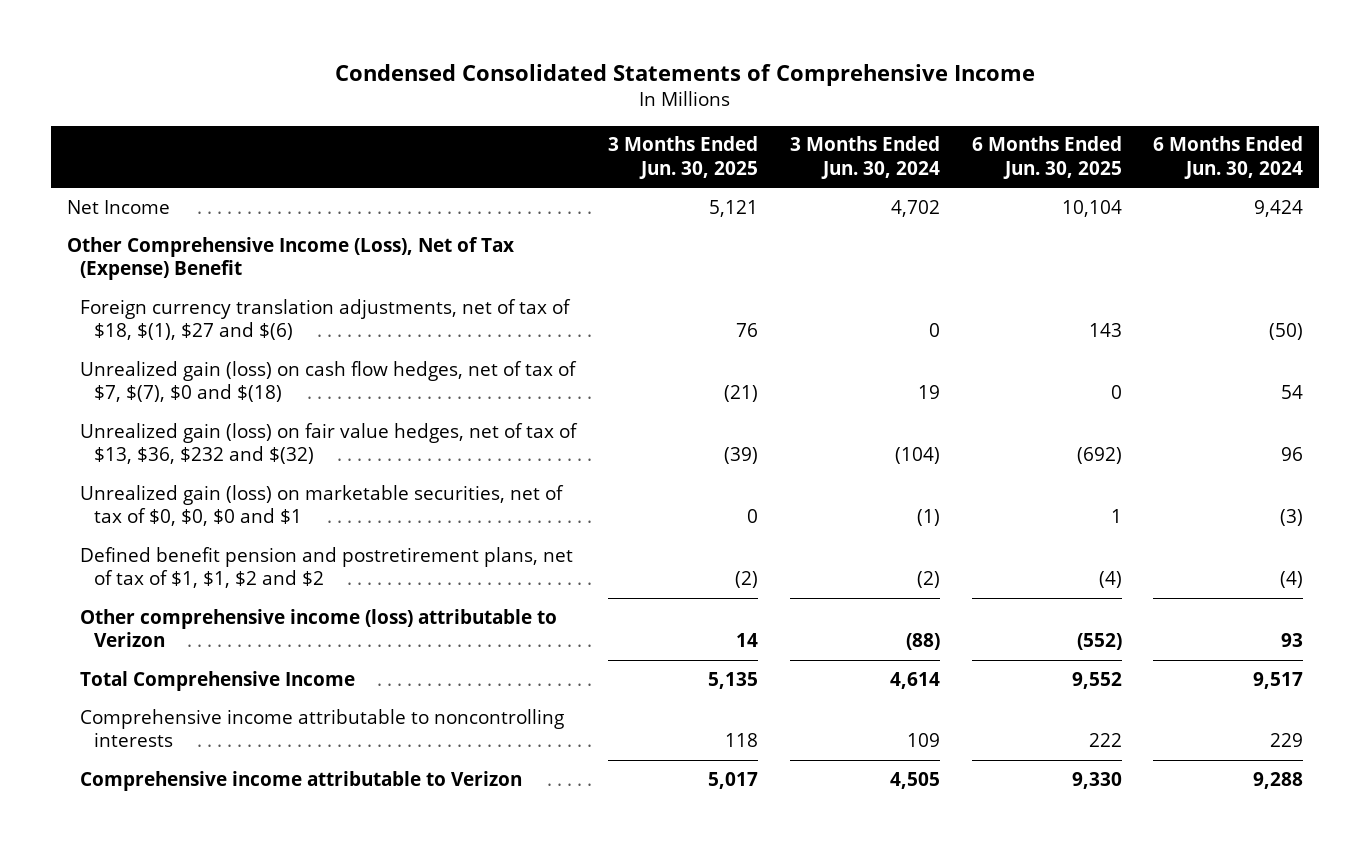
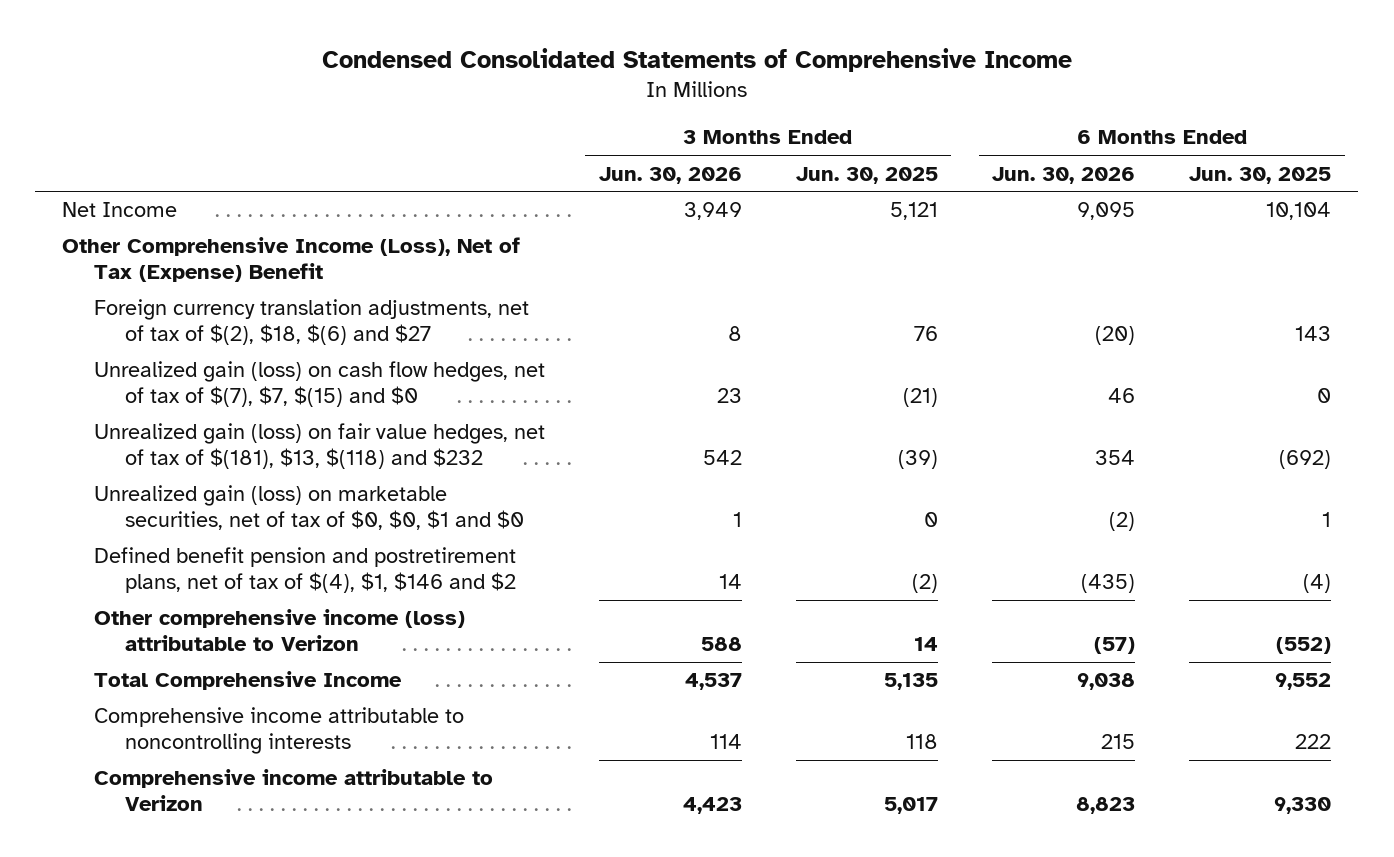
- | 3 Months Ended Jun. 30, 2025 | 3 Months Ended Jun. 30, 2024 | 6 Months Ended Jun. 30, 2025 | 6 Months Ended Jun. 30, 2024
+ | 3 Months Ended Jun. 30, 2026 | 3 Months Ended Jun. 30, 2025 | 6 Months Ended Jun. 30, 2026 | 6 Months Ended Jun. 30, 2025
- Foreign currency translation adjustments, net of tax of $18, $(1), $27 and $(6) | 76 | 0 | 143 | (50)
- Unrealized gain (loss) on cash flow hedges, net of tax of $7, $(7), $0 and $(18) | (21) | 19 | 0 | 54
- Unrealized gain (loss) on fair value hedges, net of tax of $13, $36, $232 and $(32) | (39) | (104) | (692) | 96
- Unrealized gain (loss) on marketable securities, net of tax of $0, $0, $0 and $1 | 0 | (1) | 1 | (3)
- Defined benefit pension and postretirement plans, net of tax of $1, $1, $2 and $2 | (2) | (2) | (4) | (4)
+ Foreign currency translation adjustments, net of tax of $(2), $18, $(6) and $27 | 8 | 76 | (20) | 143
+ Unrealized gain (loss) on cash flow hedges, net of tax of $(7), $7, $(15) and $0 | 23 | (21) | 46 | 0
+ Unrealized gain (loss) on fair value hedges, net of tax of $(181), $13, $(118) and $232 | 542 | (39) | 354 | (692)
+ Unrealized gain (loss) on marketable securities, net of tax of $0, $0, $1 and $0 | 1 | 0 | (2) | 1
+ Defined benefit pension and postretirement plans, net of tax of $(4), $1, $146 and $2 | 14 | (2) | (435) | (4)

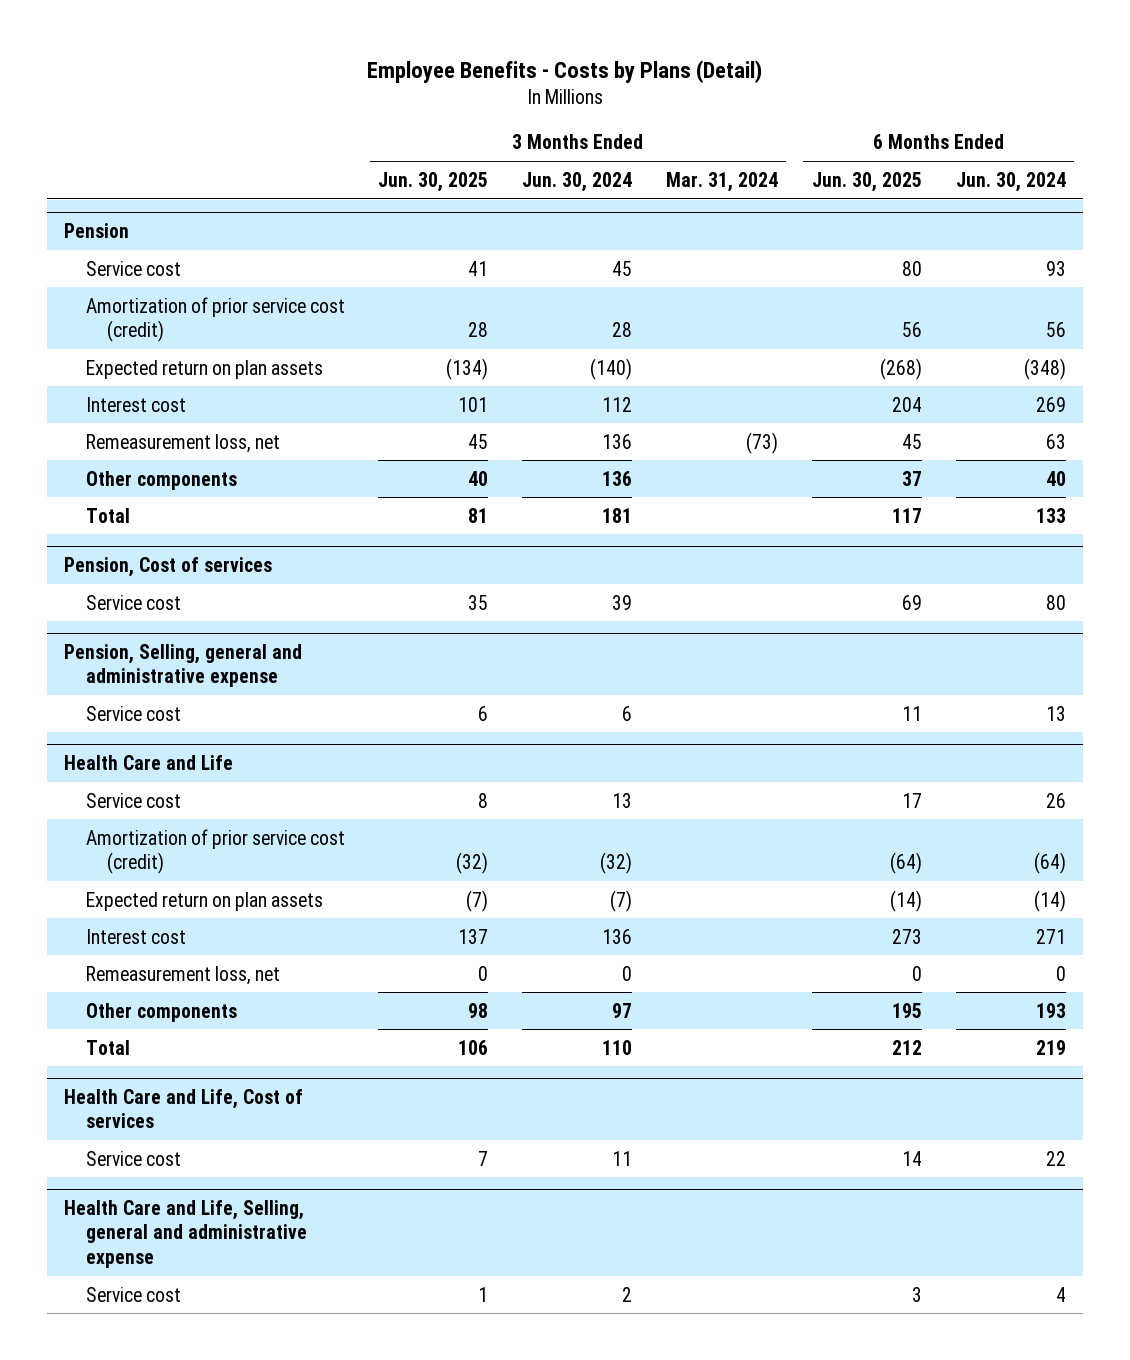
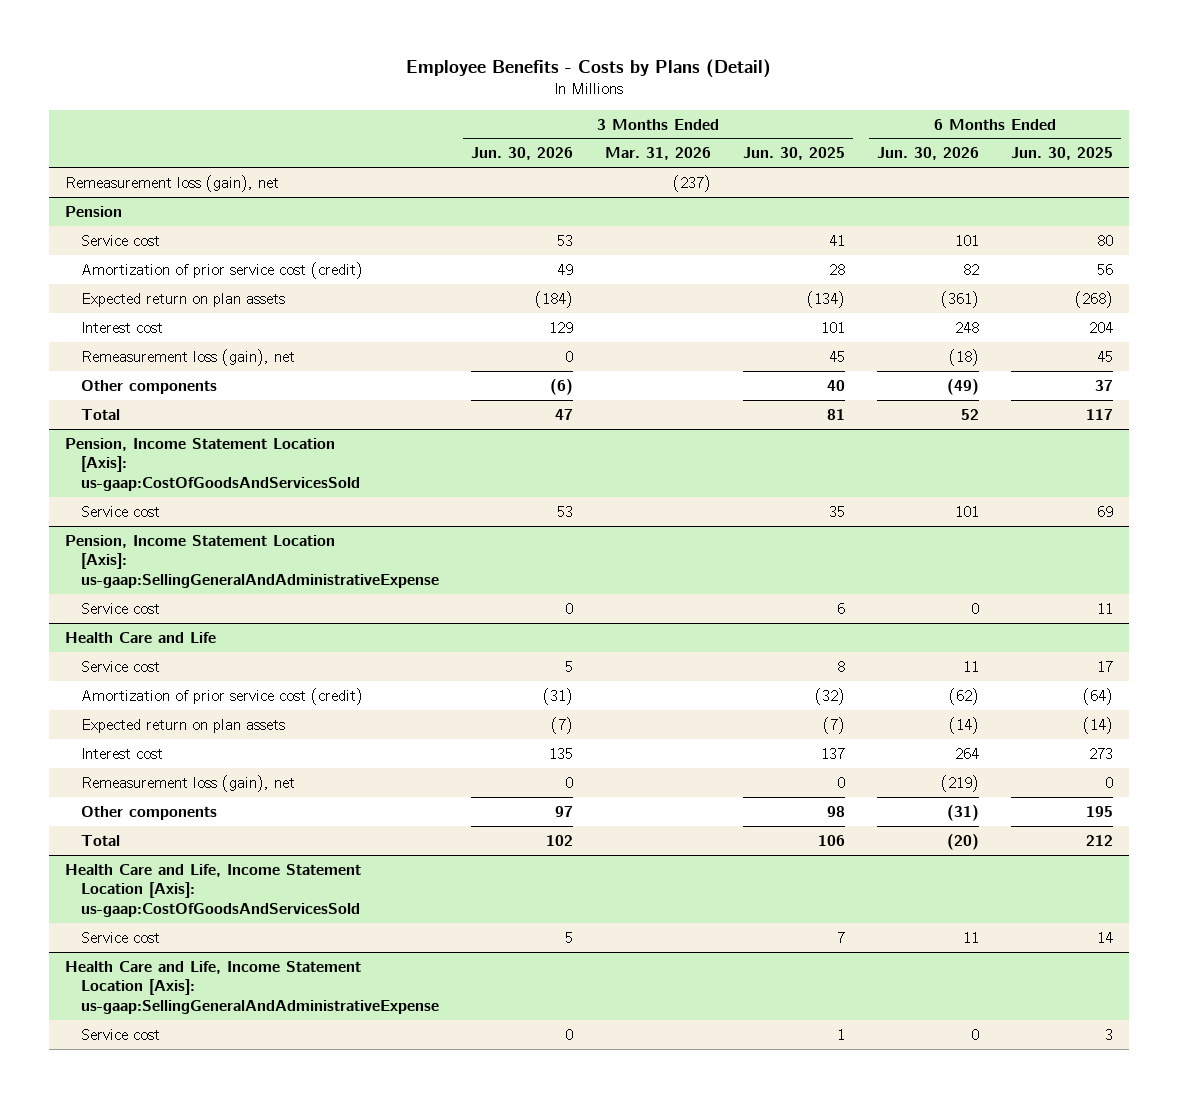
- | 3 Months Ended Jun. 30, 2025 | 3 Months Ended Jun. 30, 2024 | 3 Months Ended Mar. 31, 2024 | 6 Months Ended Jun. 30, 2025 | 6 Months Ended Jun. 30, 2024
+ | 3 Months Ended Jun. 30, 2026 | 3 Months Ended Mar. 31, 2026 | 3 Months Ended Jun. 30, 2025 | 6 Months Ended Jun. 30, 2026 | 6 Months Ended Jun. 30, 2025
+ Remeasurement loss (gain), net | | (237) | | |
@ Pension
- Remeasurement loss, net | 45 | 136 | (73) | 45 | 63
+ Remeasurement loss (gain), net | 0 | | 45 | (18) | 45
- Pension, Cost of services
+ Pension, Income Statement Location [Axis]: us-gaap:CostOfGoodsAndServicesSold
- Pension, Selling, general and administrative expense
+ Pension, Income Statement Location [Axis]: us-gaap:SellingGeneralAndAdministrativeExpense
@ Health Care and Life
- Remeasurement loss, net | 0 | 0 | | 0 | 0
+ Remeasurement loss (gain), net | 0 | | 0 | (219) | 0
- Health Care and Life, Cost of services
+ Health Care and Life, Income Statement Location [Axis]: us-gaap:CostOfGoodsAndServicesSold
- Health Care and Life, Selling, general and administrative expense
+ Health Care and Life, Income Statement Location [Axis]: us-gaap:SellingGeneralAndAdministrativeExpense

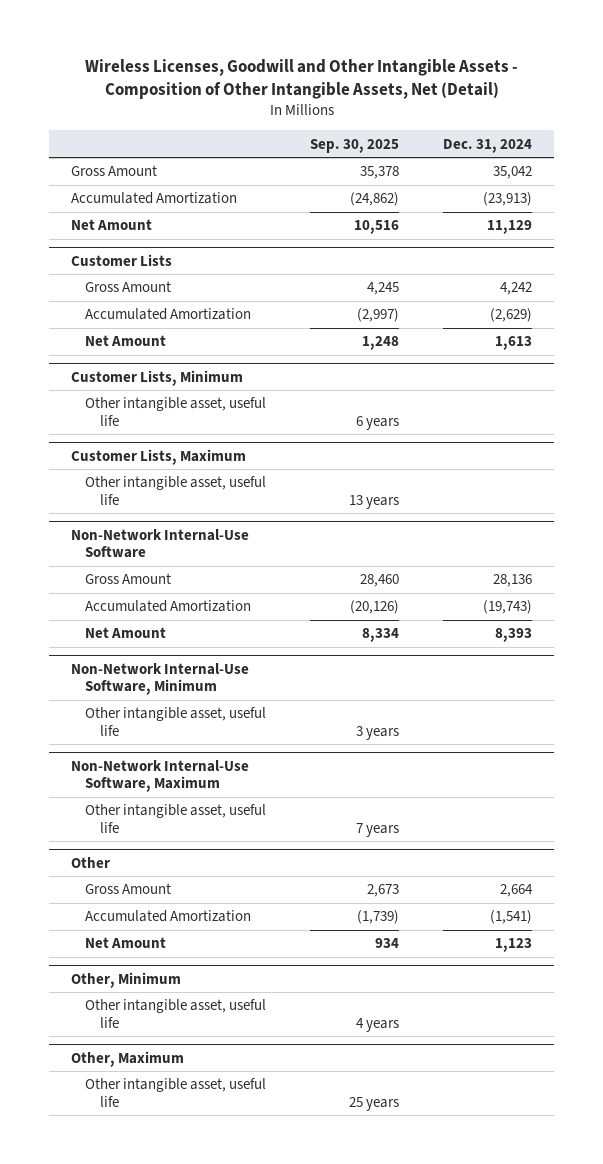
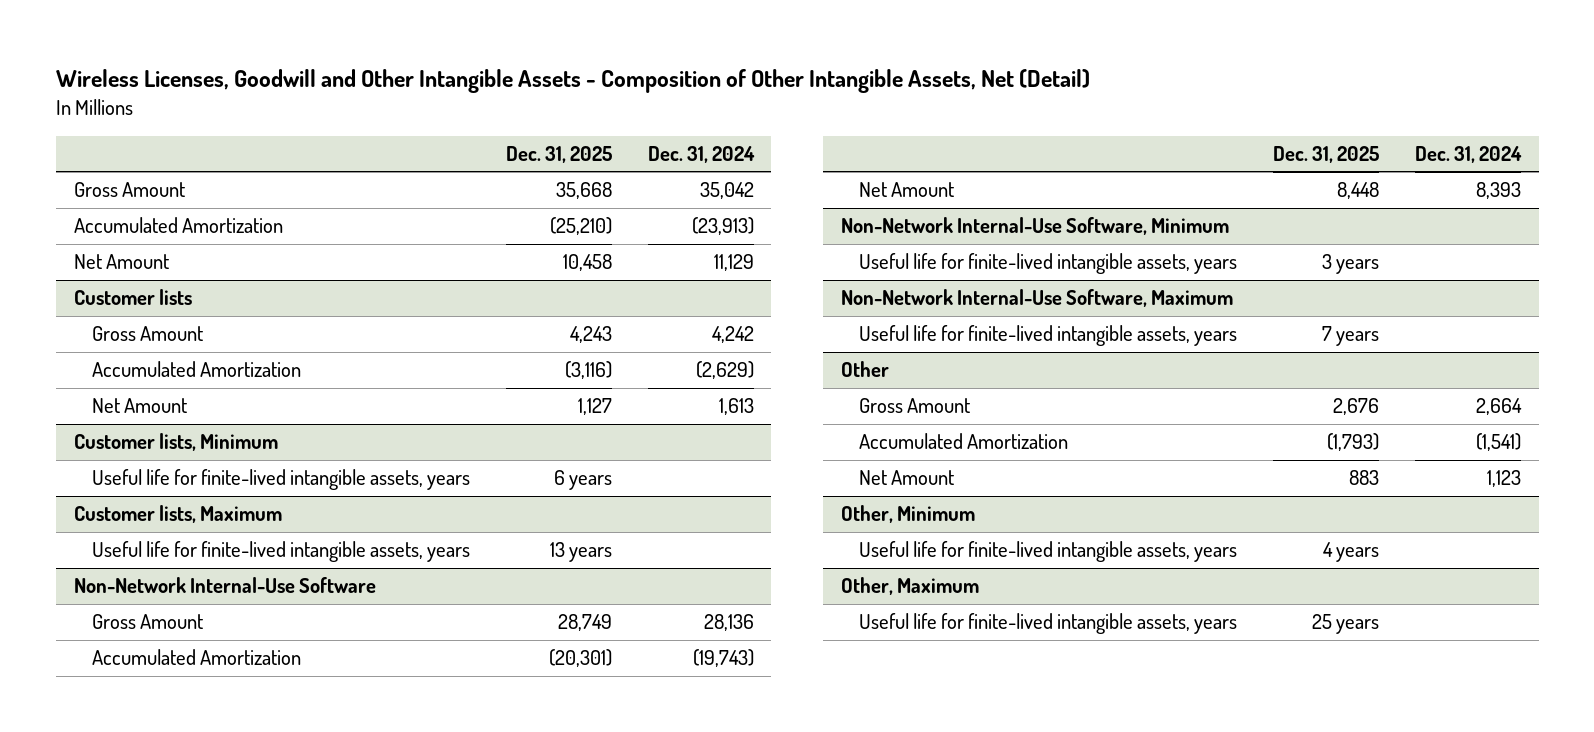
- | Sep. 30, 2025 | Dec. 31, 2024
+ | Dec. 31, 2025 | Dec. 31, 2024
- Customer Lists
+ Customer lists
- Customer Lists, Minimum
- Other intangible asset, useful life | 6 years |
- Customer Lists, Maximum
- Other intangible asset, useful life | 13 years |
+ Customer lists, Minimum
+ Useful life for finite-lived intangible assets, years | 6 years |
+ Customer lists, Maximum
+ Useful life for finite-lived intangible assets, years | 13 years |
@ Non-Network Internal-Use Software, Minimum
- Other intangible asset, useful life | 3 years |
+ Useful life for finite-lived intangible assets, years | 3 years |
@ Non-Network Internal-Use Software, Maximum
- Other intangible asset, useful life | 7 years |
+ Useful life for finite-lived intangible assets, years | 7 years |
@ Other, Minimum
- Other intangible asset, useful life | 4 years |
+ Useful life for finite-lived intangible assets, years | 4 years |
@ Other, Maximum
- Other intangible asset, useful life | 25 years |
+ Useful life for finite-lived intangible assets, years | 25 years |

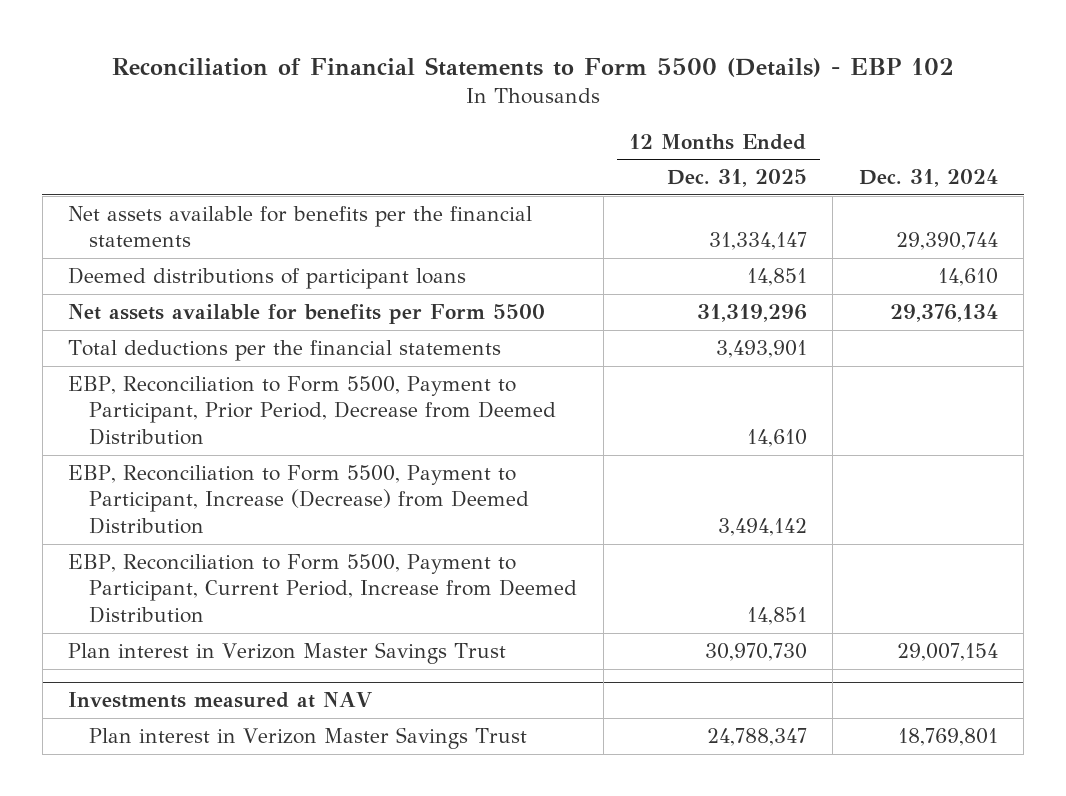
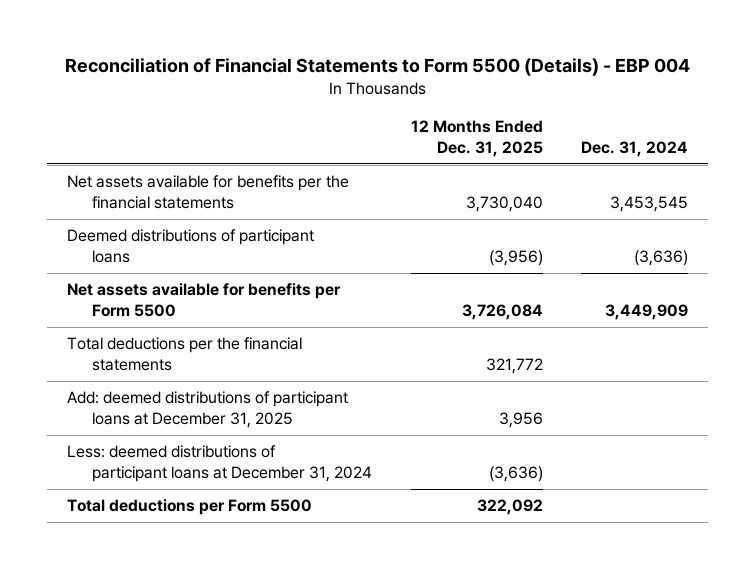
- Reconciliation of Financial Statements to Form 5500 (Details) - EBP 102
+ Reconciliation of Financial Statements to Form 5500 (Details) - EBP 004
- Net assets available for benefits per the financial statements | 31,334,147 | 29,390,744
- Deemed distributions of participant loans | 14,851 | 14,610
- Net assets available for benefits per Form 5500 | 31,319,296 | 29,376,134
- Total deductions per the financial statements | 3,493,901 |
- EBP, Reconciliation to Form 5500, Payment to Participant, Prior Period, Decrease from Deemed Distribution | 14,610 |
- EBP, Reconciliation to Form 5500, Payment to Participant, Increase (Decrease) from Deemed Distribution | 3,494,142 |
- EBP, Reconciliation to Form 5500, Payment to Participant, Current Period, Increase from Deemed Distribution | 14,851 |
- Plan interest in Verizon Master Savings Trust | 30,970,730 | 29,007,154
- Investments measured at NAV
- Plan interest in Verizon Master Savings Trust | 24,788,347 | 18,769,801
+ Net assets available for benefits per the financial statements | 3,730,040 | 3,453,545
+ Deemed distributions of participant loans | (3,956) | (3,636)
+ Net assets available for benefits per Form 5500 | 3,726,084 | 3,449,909
+ Total deductions per the financial statements | 321,772 |
+ Add: deemed distributions of participant loans at December 31, 2025 | 3,956 |
+ Less: deemed distributions of participant loans at December 31, 2024 | (3,636) |
+ Total deductions per Form 5500 | 322,092 |

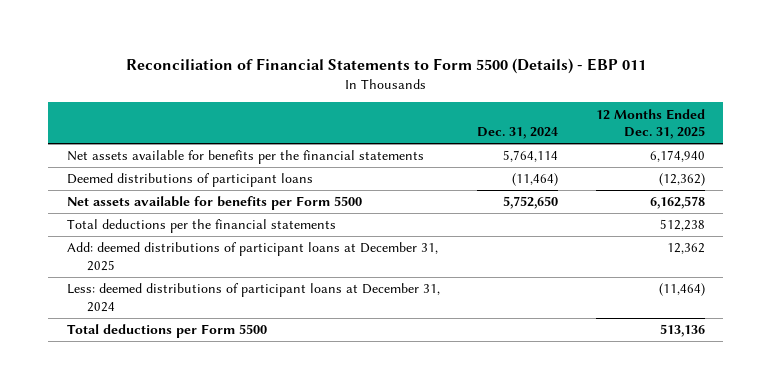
- Reconciliation of Financial Statements to Form 5500 (Details) - EBP 004
+ Reconciliation of Financial Statements to Form 5500 (Details) - EBP 011
- | 12 Months Ended Dec. 31, 2025 | Dec. 31, 2024
+ | Dec. 31, 2024 | 12 Months Ended Dec. 31, 2025
- Net assets available for benefits per the financial statements | 3,730,040 | 3,453,545
- Deemed distributions of participant loans | (3,956) | (3,636)
- Net assets available for benefits per Form 5500 | 3,726,084 | 3,449,909
- Total deductions per the financial statements | 321,772 |
- Add: deemed distributions of participant loans at December 31, 2025 | 3,956 |
- Less: deemed distributions of participant loans at December 31, 2024 | (3,636) |
- Total deductions per Form 5500 | 322,092 |
+ Net assets available for benefits per the financial statements | 5,764,114 | 6,174,940
+ Deemed distributions of participant loans | (11,464) | (12,362)
+ Net assets available for benefits per Form 5500 | 5,752,650 | 6,162,578
+ Total deductions per the financial statements | | 512,238
+ Add: deemed distributions of participant loans at December 31, 2025 | | 12,362
+ Less: deemed distributions of participant loans at December 31, 2024 | | (11,464)
+ Total deductions per Form 5500 | | 513,136

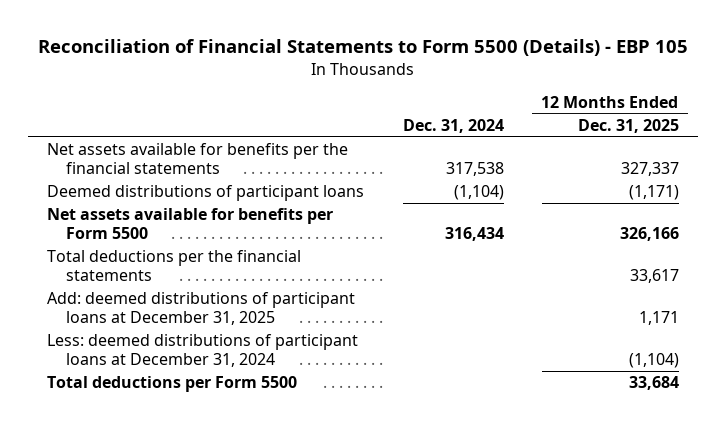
- Reconciliation of Financial Statements to Form 5500 (Details) - EBP 011
+ Reconciliation of Financial Statements to Form 5500 (Details) - EBP 105
- Net assets available for benefits per the financial statements | 5,764,114 | 6,174,940
- Deemed distributions of participant loans | (11,464) | (12,362)
- Net assets available for benefits per Form 5500 | 5,752,650 | 6,162,578
- Total deductions per the financial statements | | 512,238
- Add: deemed distributions of participant loans at December 31, 2025 | | 12,362
- Less: deemed distributions of participant loans at December 31, 2024 | | (11,464)
- Total deductions per Form 5500 | | 513,136
+ Net assets available for benefits per the financial statements | 317,538 | 327,337
+ Deemed distributions of participant loans | (1,104) | (1,171)
+ Net assets available for benefits per Form 5500 | 316,434 | 326,166
+ Total deductions per the financial statements | | 33,617
+ Add: deemed distributions of participant loans at December 31, 2025 | | 1,171
+ Less: deemed distributions of participant loans at December 31, 2024 | | (1,104)
+ Total deductions per Form 5500 | | 33,684

